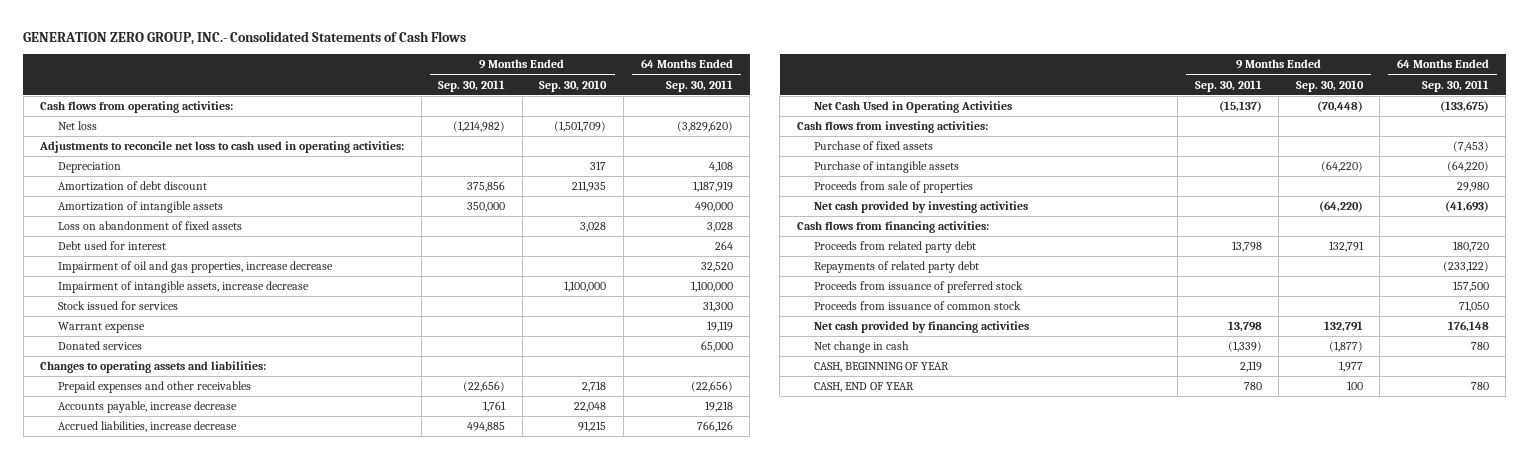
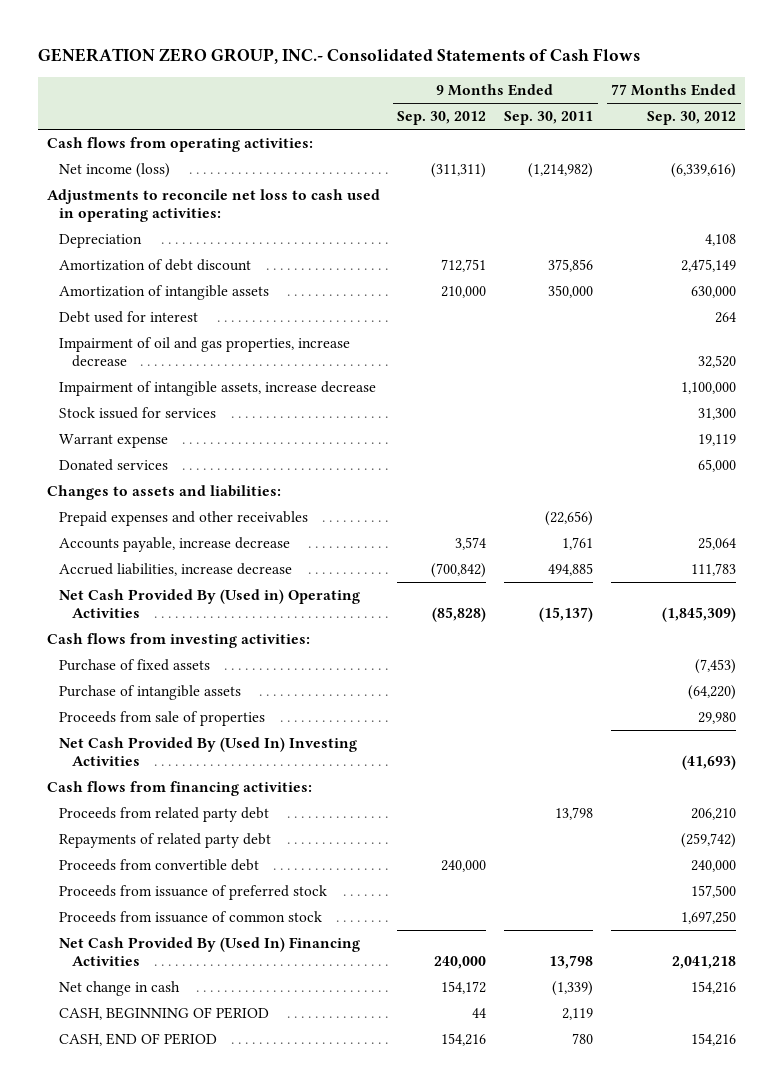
- | 9 Months Ended Sep. 30, 2011 | 9 Months Ended Sep. 30, 2010 | 64 Months Ended Sep. 30, 2011
+ | 9 Months Ended Sep. 30, 2012 | 9 Months Ended Sep. 30, 2011 | 77 Months Ended Sep. 30, 2012
- Net loss | (1,214,982) | (1,501,709) | (3,829,620)
+ Net income (loss) | (311,311) | (1,214,982) | (6,339,616)
- Loss on abandonment of fixed assets | | 3,028 | 3,028
- Changes to operating assets and liabilities:
+ Changes to assets and liabilities:
- Net Cash Used in Operating Activities | (15,137) | (70,448) | (133,675)
+ Net Cash Provided By (Used in) Operating Activities | (85,828) | (15,137) | (1,845,309)
- Net cash provided by investing activities | | (64,220) | (41,693)
+ Net Cash Provided By (Used In) Investing Activities | | | (41,693)
+ Proceeds from convertible debt | 240,000 | | 240,000
- Net cash provided by financing activities | 13,798 | 132,791 | 176,148
+ Net Cash Provided By (Used In) Financing Activities | 240,000 | 13,798 | 2,041,218
- CASH, BEGINNING OF YEAR | 2,119 | 1,977 |
- CASH, END OF YEAR | 780 | 100 | 780
+ CASH, BEGINNING OF PERIOD | 44 | 2,119 |
+ CASH, END OF PERIOD | 154,216 | 780 | 154,216

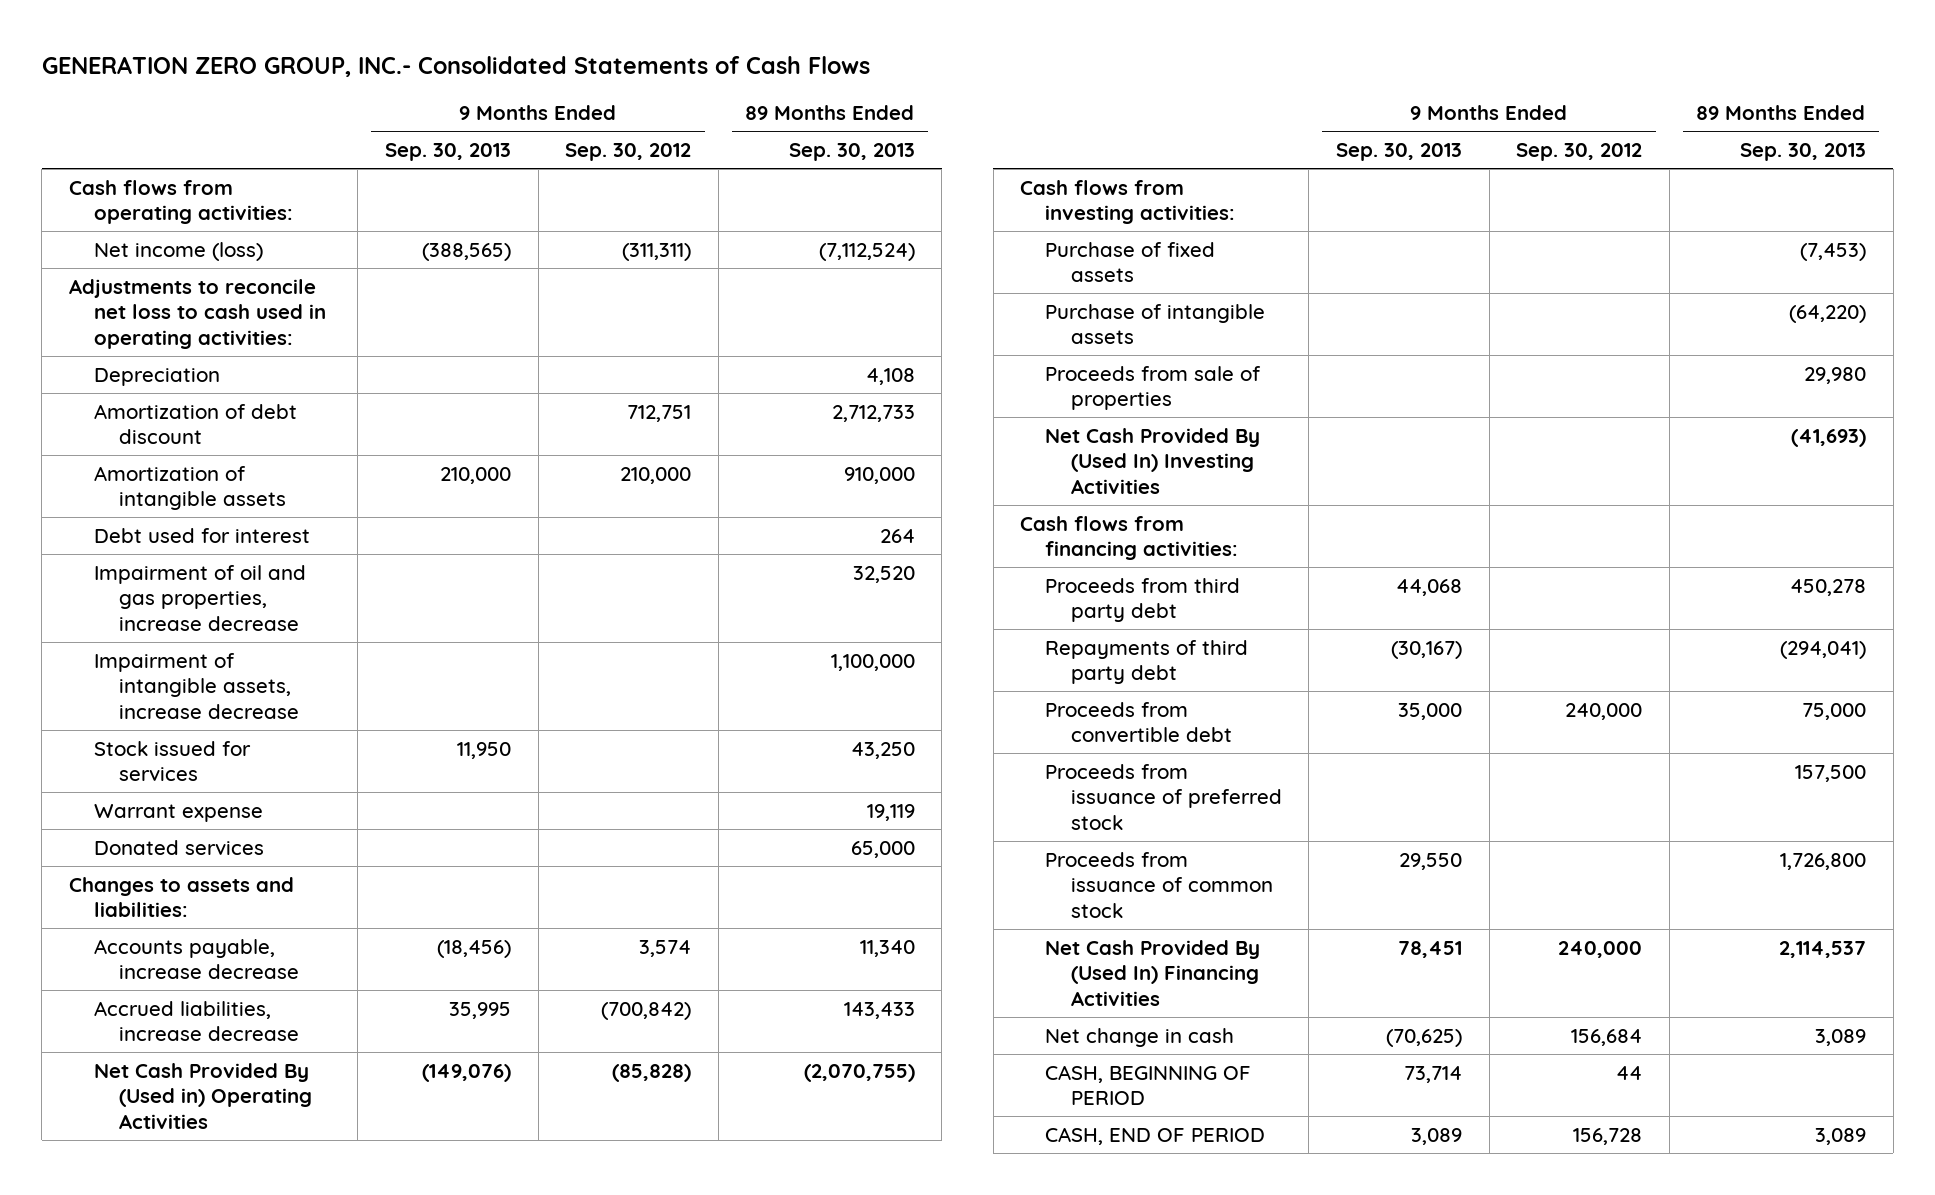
- | 9 Months Ended Sep. 30, 2012 | 9 Months Ended Sep. 30, 2011 | 77 Months Ended Sep. 30, 2012
+ | 9 Months Ended Sep. 30, 2013 | 9 Months Ended Sep. 30, 2012 | 89 Months Ended Sep. 30, 2013
- Prepaid expenses and other receivables | | (22,656) |
- Proceeds from related party debt | | 13,798 | 206,210
- Repayments of related party debt | | | (259,742)
+ Proceeds from third party debt | 44,068 | | 450,278
+ Repayments of third party debt | (30,167) | | (294,041)
- Net change in cash | 154,172 | (1,339) | 154,216
+ Net change in cash | (70,625) | 156,684 | 3,089
- CASH, END OF PERIOD | 154,216 | 780 | 154,216
+ CASH, END OF PERIOD | 3,089 | 156,728 | 3,089

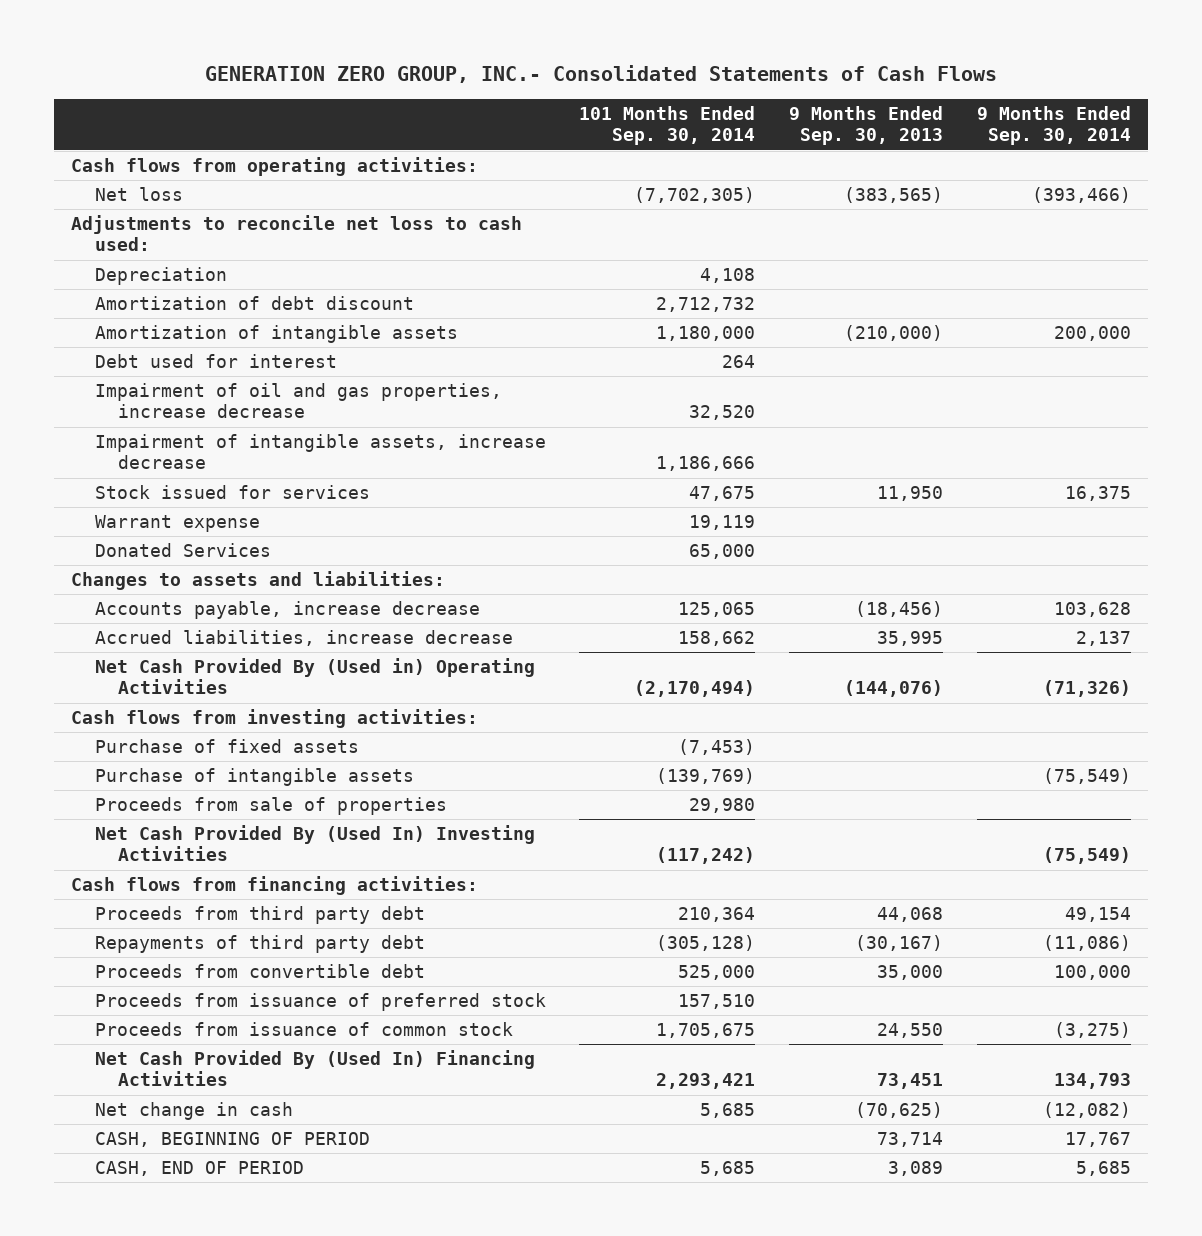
- | 9 Months Ended Sep. 30, 2013 | 9 Months Ended Sep. 30, 2012 | 89 Months Ended Sep. 30, 2013
+ | 101 Months Ended Sep. 30, 2014 | 9 Months Ended Sep. 30, 2013 | 9 Months Ended Sep. 30, 2014
- Net income (loss) | (388,565) | (311,311) | (7,112,524)
- Adjustments to reconcile net loss to cash used in operating activities:
+ Net loss | (7,702,305) | (383,565) | (393,466)
+ Adjustments to reconcile net loss to cash used:
- Amortization of intangible assets | 210,000 | 210,000 | 910,000
+ Amortization of intangible assets | 1,180,000 | (210,000) | 200,000
- Donated services | | | 65,000
+ Donated Services | 65,000 | |
- Net Cash Provided By (Used in) Operating Activities | (149,076) | (85,828) | (2,070,755)
+ Net Cash Provided By (Used in) Operating Activities | (2,170,494) | (144,076) | (71,326)
- Proceeds from issuance of common stock | 29,550 | | 1,726,800
- Net Cash Provided By (Used In) Financing Activities | 78,451 | 240,000 | 2,114,537
+ Proceeds from issuance of common stock | 1,705,675 | 24,550 | (3,275)
+ Net Cash Provided By (Used In) Financing Activities | 2,293,421 | 73,451 | 134,793

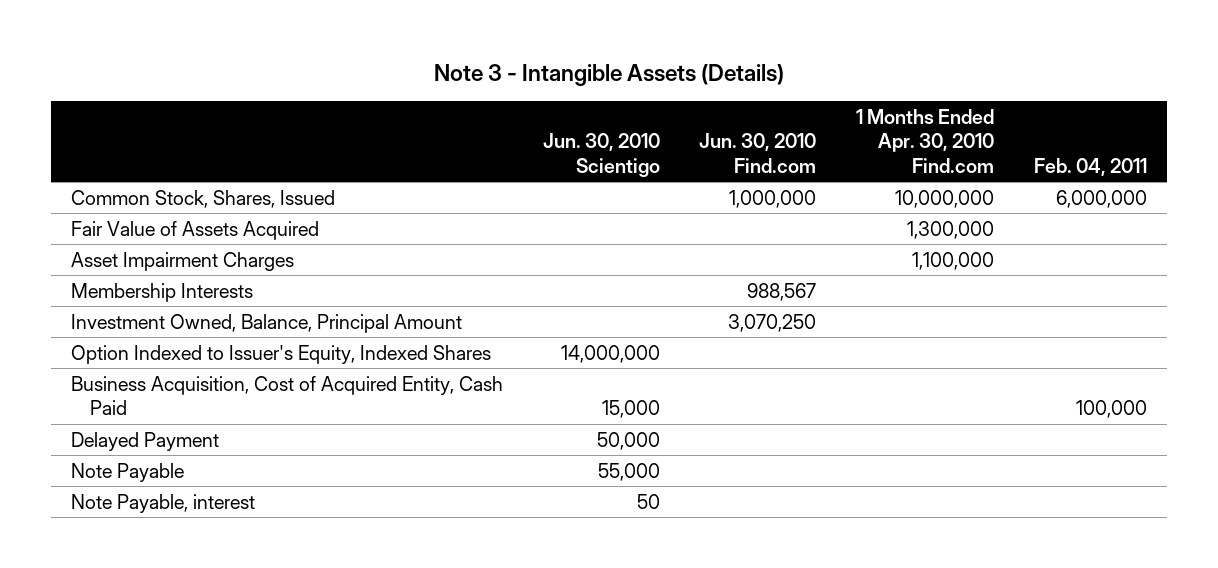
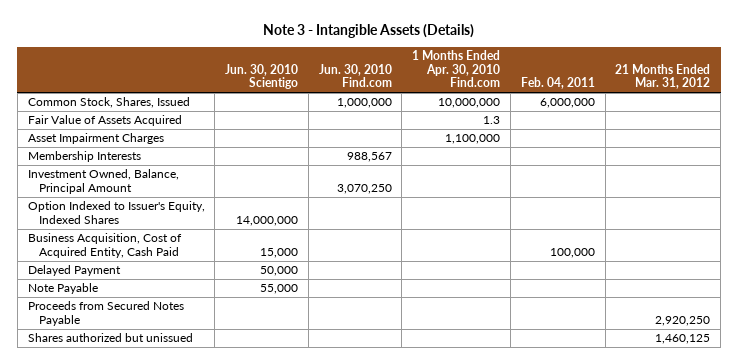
- | Jun. 30, 2010 Scientigo | Jun. 30, 2010 Find.com | 1 Months Ended Apr. 30, 2010 Find.com | Feb. 04, 2011
+ | Jun. 30, 2010 Scientigo | Jun. 30, 2010 Find.com | 1 Months Ended Apr. 30, 2010 Find.com | Feb. 04, 2011 | 21 Months Ended Mar. 31, 2012
- Fair Value of Assets Acquired | | | 1,300,000 |
+ Fair Value of Assets Acquired | | | 1.3 | |
- Note Payable, interest | 50 | | |
+ Proceeds from Secured Notes Payable | | | | | 2,920,250
+ Shares authorized but unissued | | | | | 1,460,125

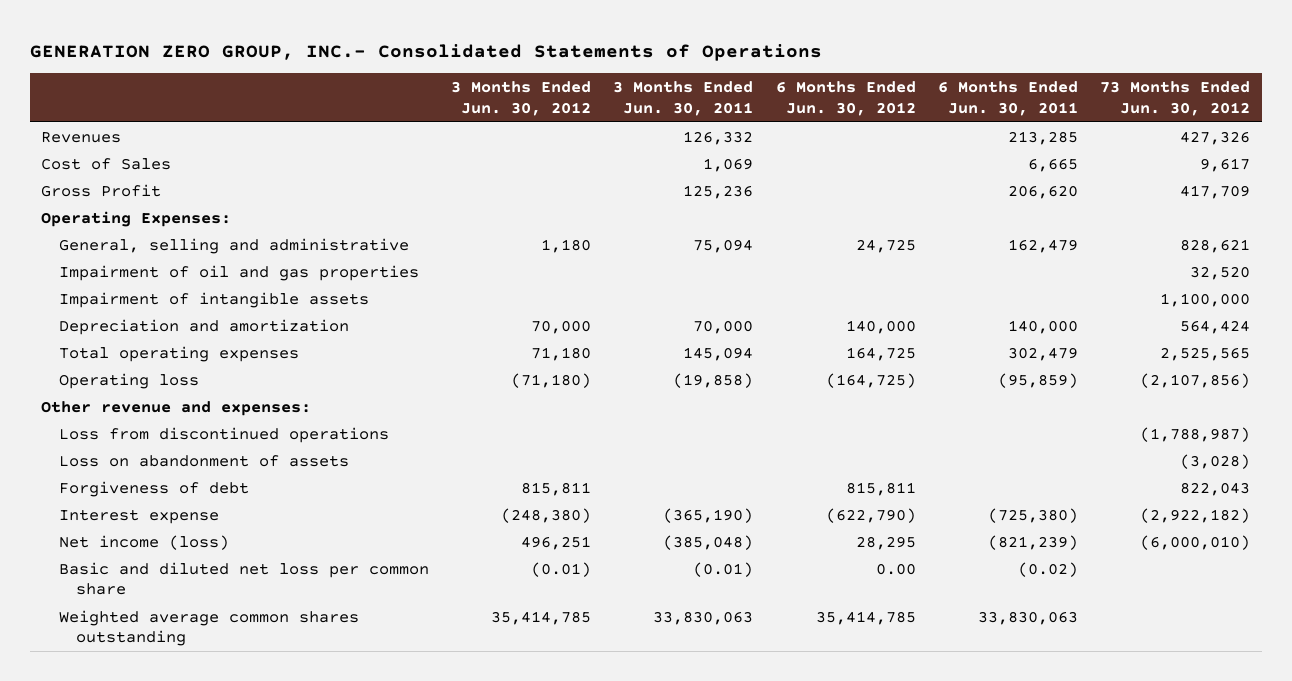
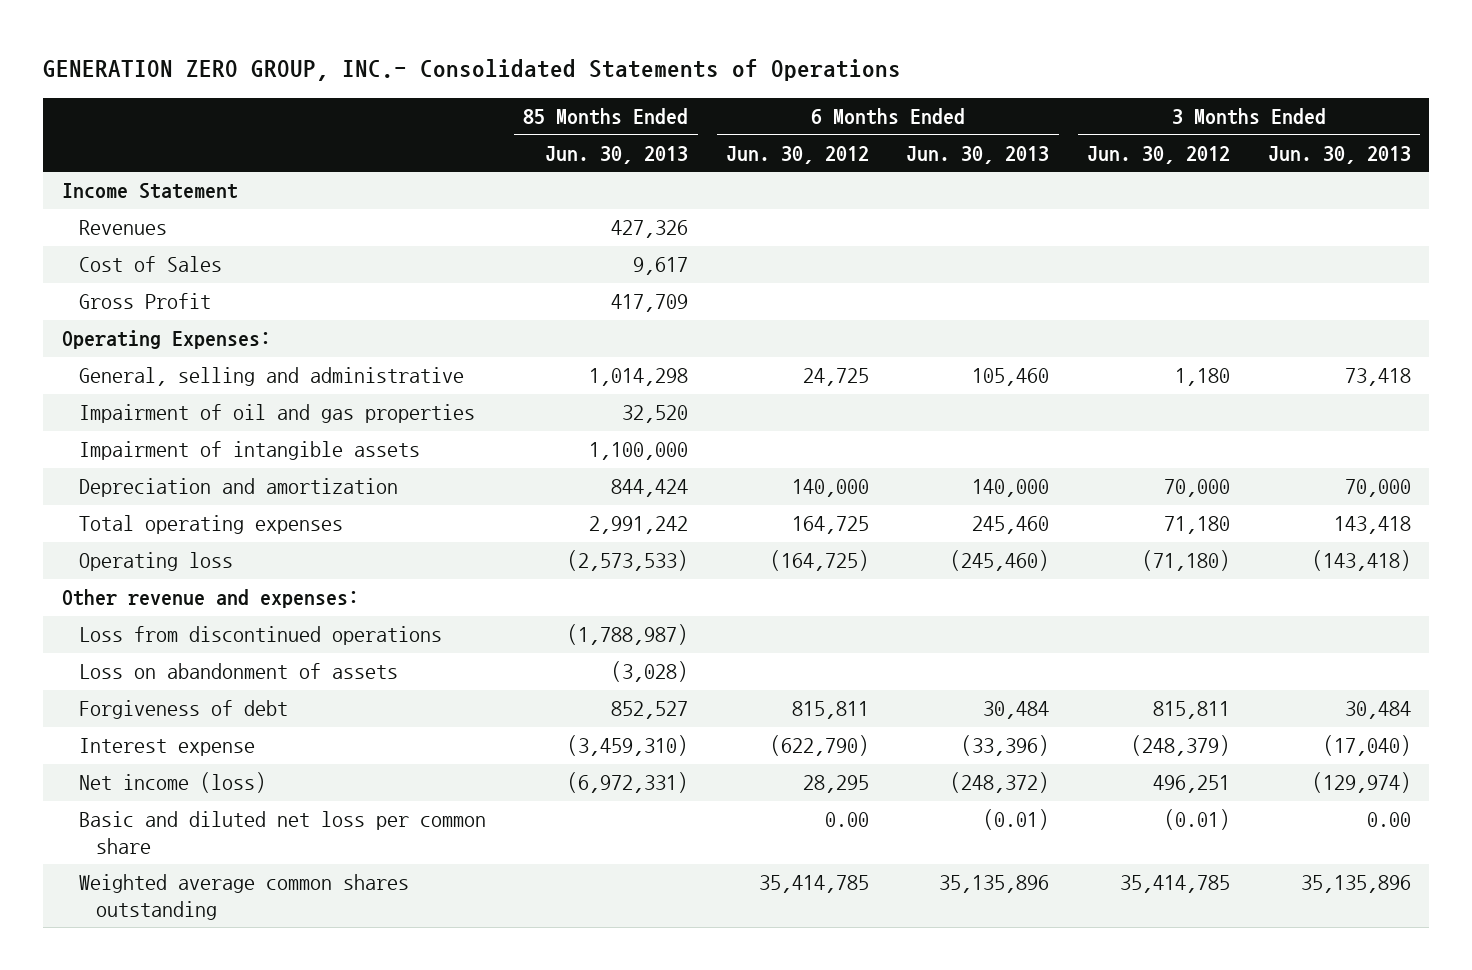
- | 3 Months Ended Jun. 30, 2012 | 3 Months Ended Jun. 30, 2011 | 6 Months Ended Jun. 30, 2012 | 6 Months Ended Jun. 30, 2011 | 73 Months Ended Jun. 30, 2012
+ | 85 Months Ended Jun. 30, 2013 | 6 Months Ended Jun. 30, 2012 | 6 Months Ended Jun. 30, 2013 | 3 Months Ended Jun. 30, 2012 | 3 Months Ended Jun. 30, 2013
+ Income Statement
- Interest expense | (248,380) | (365,190) | (622,790) | (725,380) | (2,922,182)
+ Interest expense | (3,459,310) | (622,790) | (33,396) | (248,379) | (17,040)

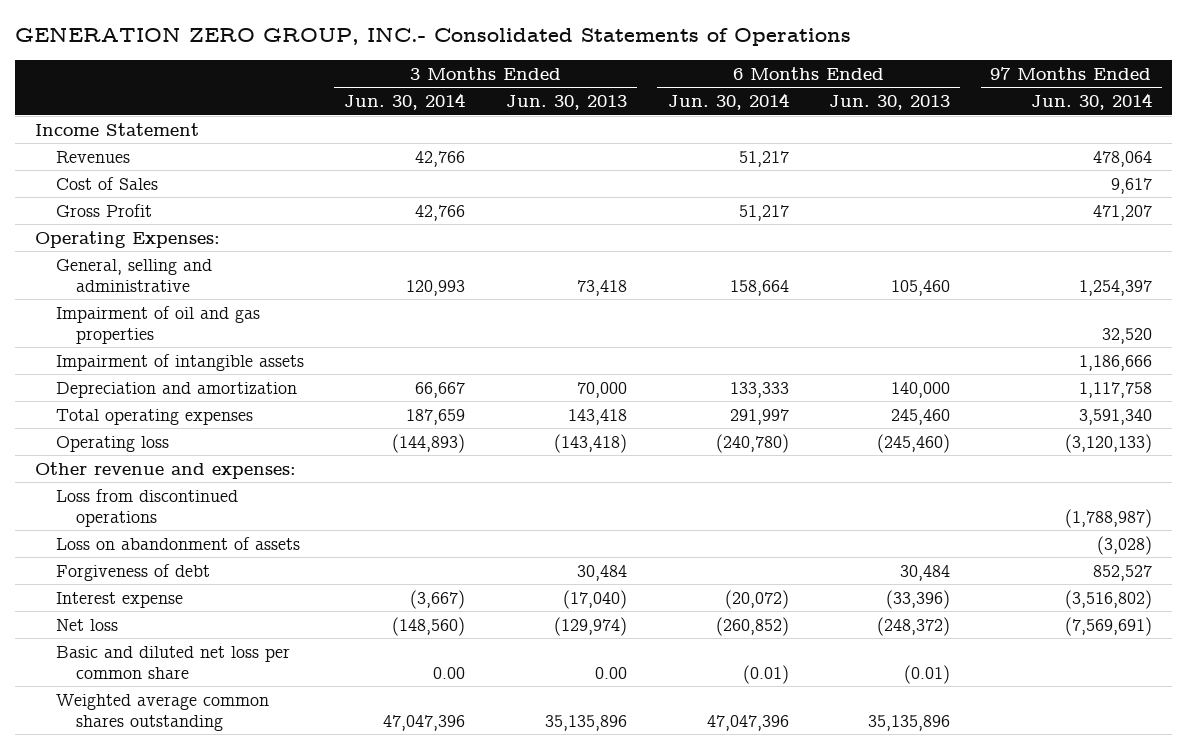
- | 85 Months Ended Jun. 30, 2013 | 6 Months Ended Jun. 30, 2012 | 6 Months Ended Jun. 30, 2013 | 3 Months Ended Jun. 30, 2012 | 3 Months Ended Jun. 30, 2013
+ | 3 Months Ended Jun. 30, 2014 | 3 Months Ended Jun. 30, 2013 | 6 Months Ended Jun. 30, 2014 | 6 Months Ended Jun. 30, 2013 | 97 Months Ended Jun. 30, 2014
- Net income (loss) | (6,972,331) | 28,295 | (248,372) | 496,251 | (129,974)
+ Net loss | (148,560) | (129,974) | (260,852) | (248,372) | (7,569,691)

